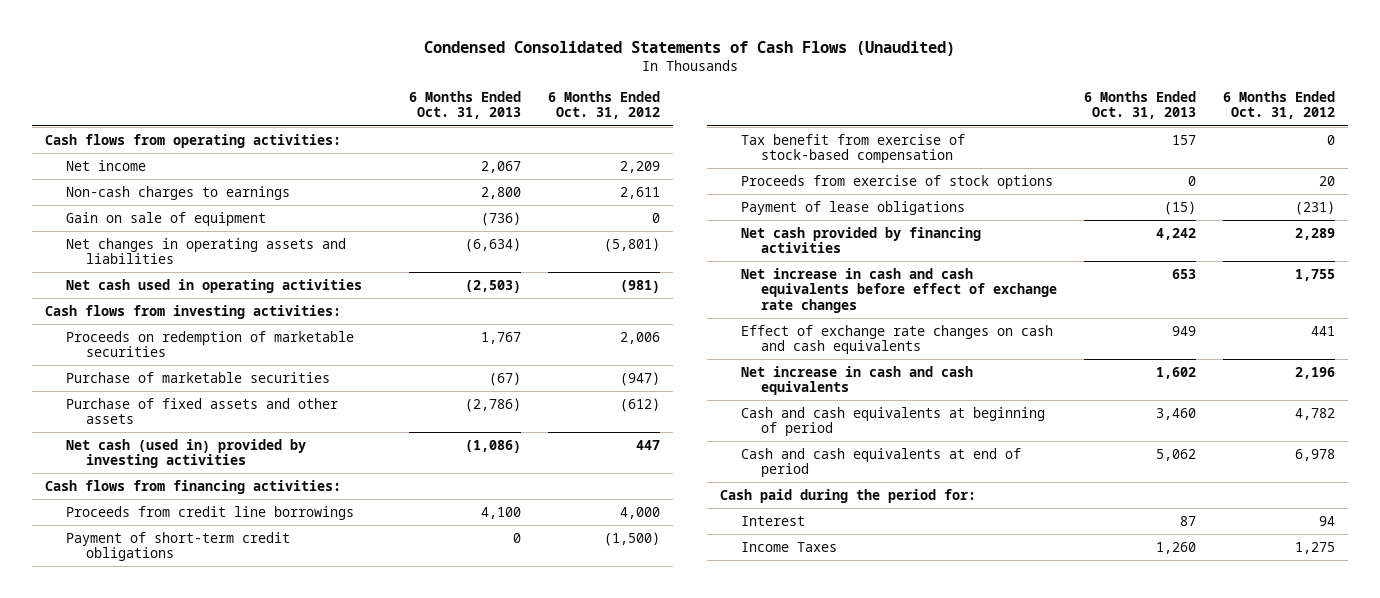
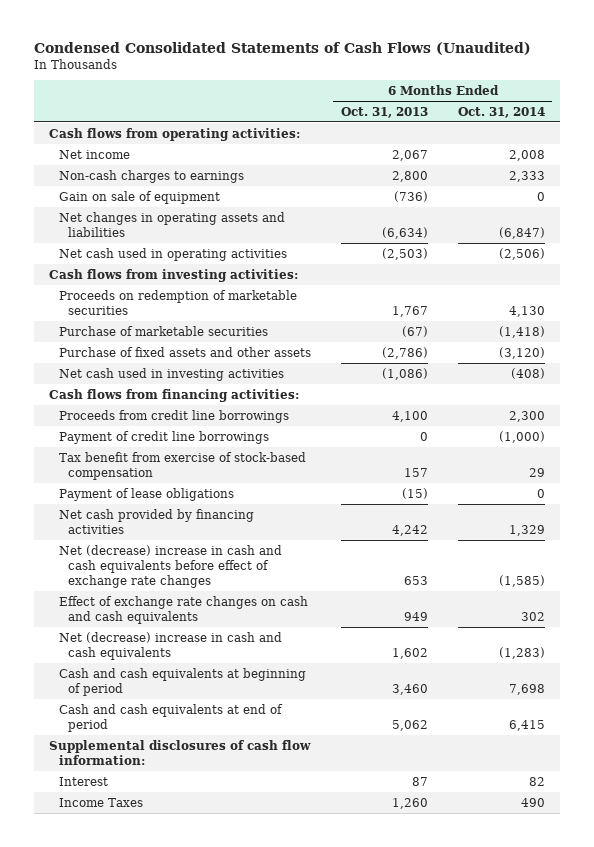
- | 6 Months Ended Oct. 31, 2013 | 6 Months Ended Oct. 31, 2012
+ | 6 Months Ended Oct. 31, 2013 | 6 Months Ended Oct. 31, 2014
- Net cash (used in) provided by investing activities | (1,086) | 447
+ Net cash used in investing activities | (1,086) | (408)
- Payment of short-term credit obligations | 0 | (1,500)
+ Payment of credit line borrowings | 0 | (1,000)
- Proceeds from exercise of stock options | 0 | 20
- Net increase in cash and cash equivalents before effect of exchange rate changes | 653 | 1,755
+ Net (decrease) increase in cash and cash equivalents before effect of exchange rate changes | 653 | (1,585)
- Net increase in cash and cash equivalents | 1,602 | 2,196
+ Net (decrease) increase in cash and cash equivalents | 1,602 | (1,283)
- Cash paid during the period for:
+ Supplemental disclosures of cash flow information:

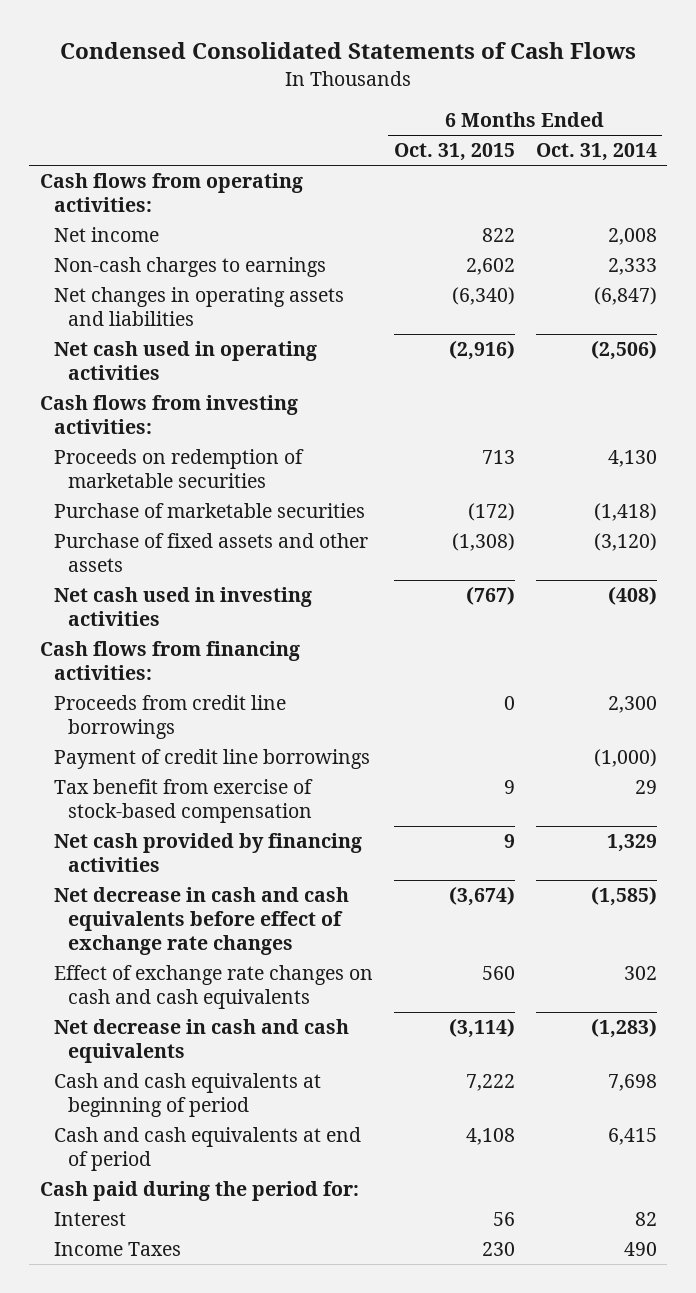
- Condensed Consolidated Statements of Cash Flows (Unaudited)
+ Condensed Consolidated Statements of Cash Flows
- | 6 Months Ended Oct. 31, 2013 | 6 Months Ended Oct. 31, 2014
+ | 6 Months Ended Oct. 31, 2015 | 6 Months Ended Oct. 31, 2014
- Gain on sale of equipment | (736) | 0
- Payment of lease obligations | (15) | 0
- Net (decrease) increase in cash and cash equivalents before effect of exchange rate changes | 653 | (1,585)
+ Net decrease in cash and cash equivalents before effect of exchange rate changes | (3,674) | (1,585)
- Net (decrease) increase in cash and cash equivalents | 1,602 | (1,283)
+ Net decrease in cash and cash equivalents | (3,114) | (1,283)
- Supplemental disclosures of cash flow information:
+ Cash paid during the period for:

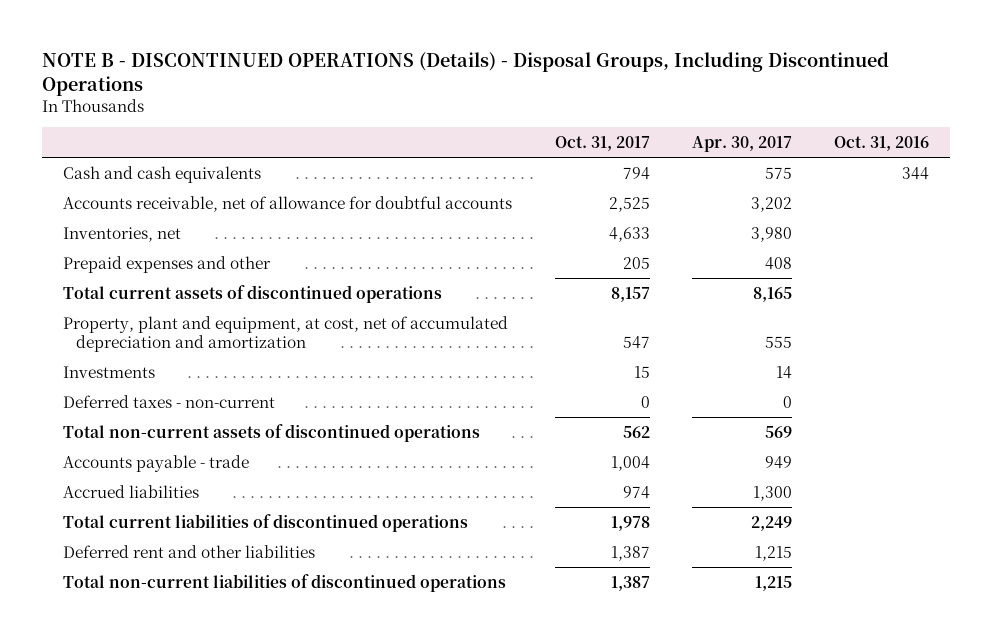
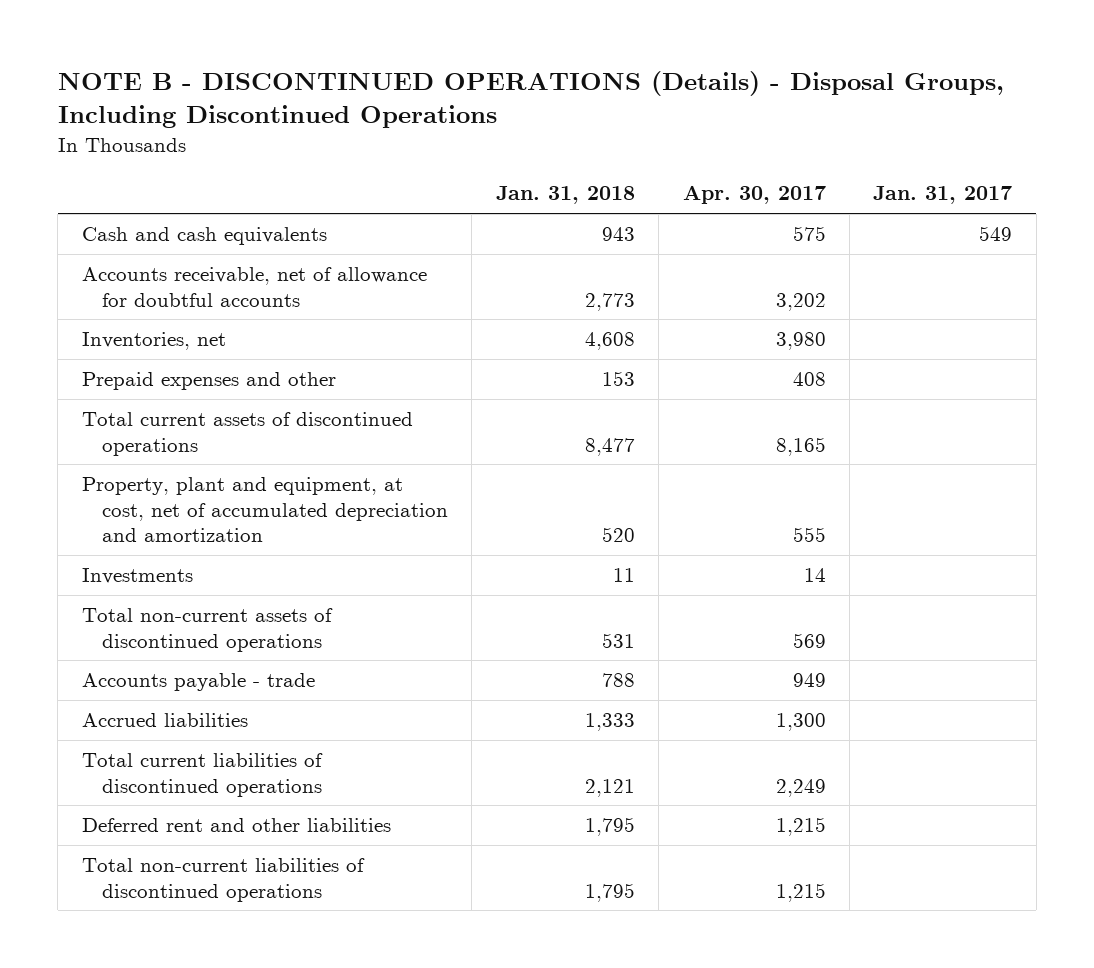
- | Oct. 31, 2017 | Apr. 30, 2017 | Oct. 31, 2016
+ | Jan. 31, 2018 | Apr. 30, 2017 | Jan. 31, 2017
- Deferred taxes - non-current | 0 | 0 |

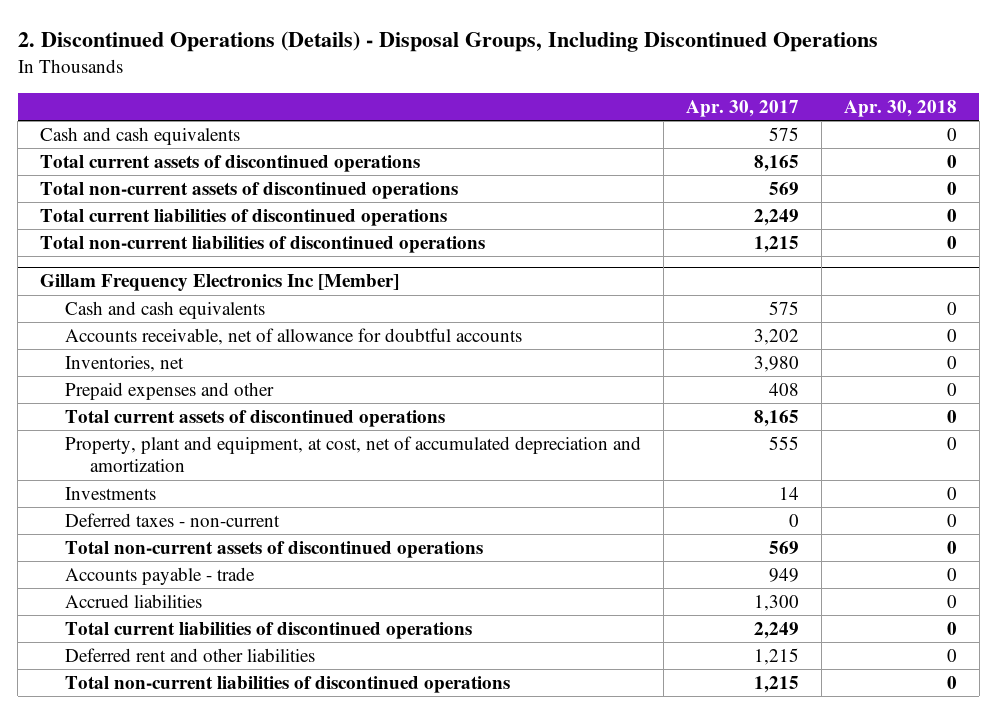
- NOTE B - DISCONTINUED OPERATIONS (Details) - Disposal Groups, Including Discontinued Operations
+ 2. Discontinued Operations (Details) - Disposal Groups, Including Discontinued Operations
- | Jan. 31, 2018 | Apr. 30, 2017 | Jan. 31, 2017
+ | Apr. 30, 2017 | Apr. 30, 2018
+ Total current assets of discontinued operations | 8,165 | 0
+ Total non-current assets of discontinued operations | 569 | 0
+ Total current liabilities of discontinued operations | 2,249 | 0
+ Total non-current liabilities of discontinued operations | 1,215 | 0
+ Gillam Frequency Electronics Inc [Member]
+ Cash and cash equivalents | 575 | 0
+ Deferred taxes - non-current | 0 | 0

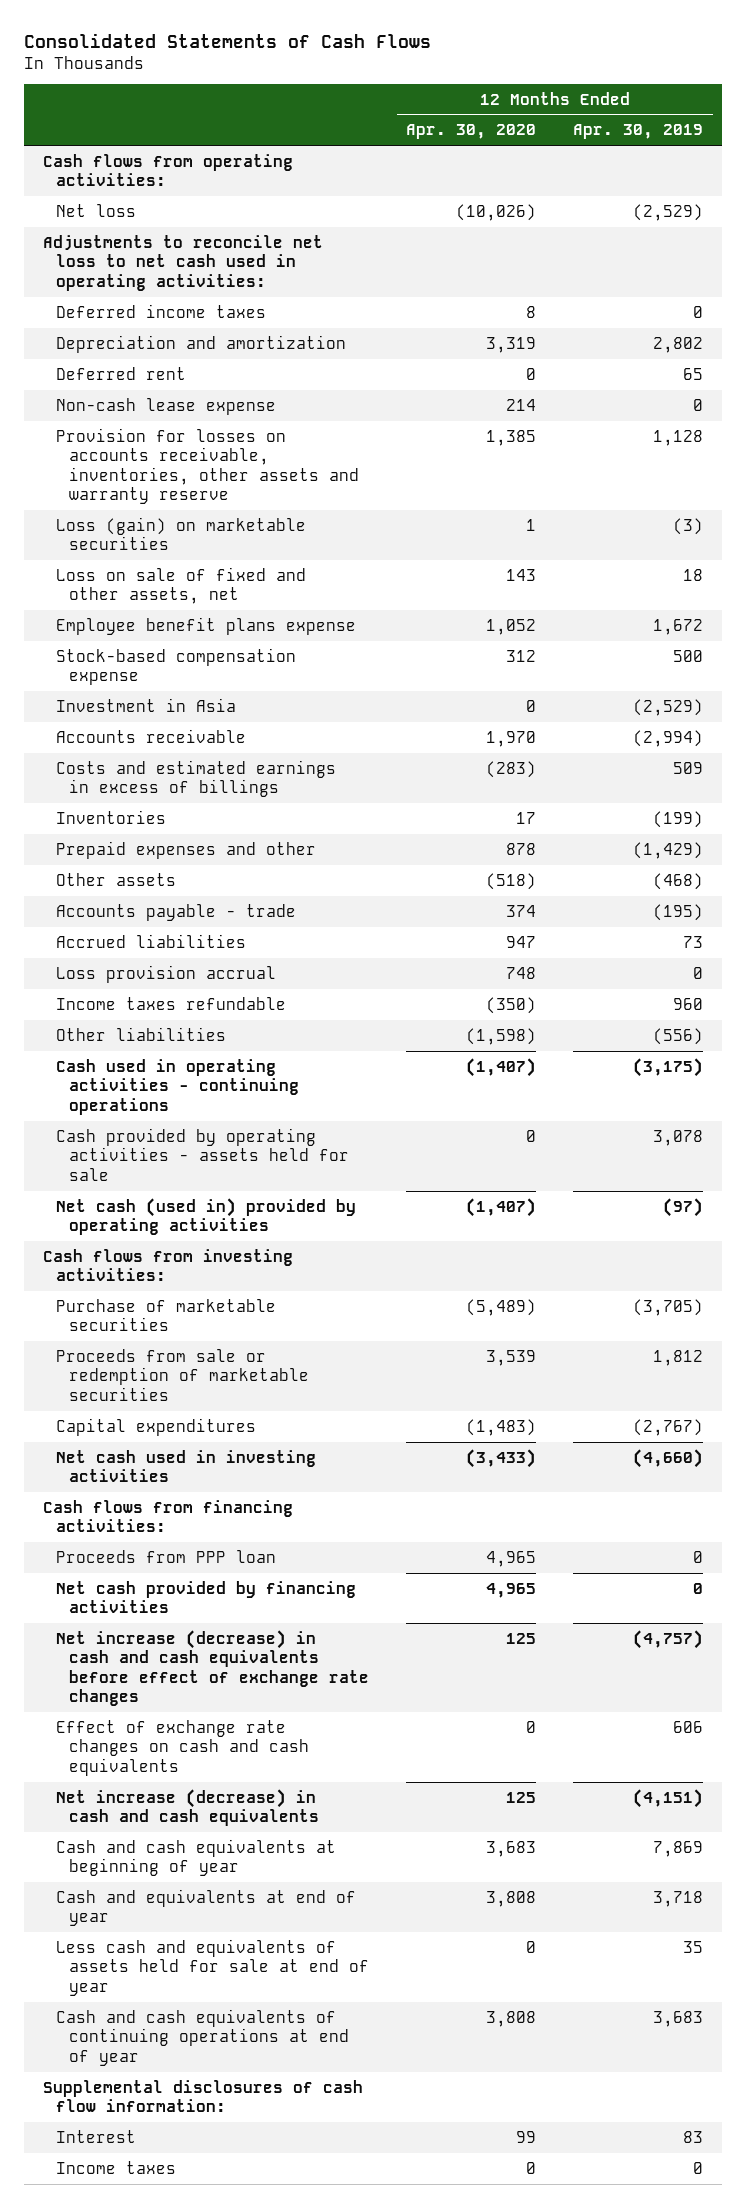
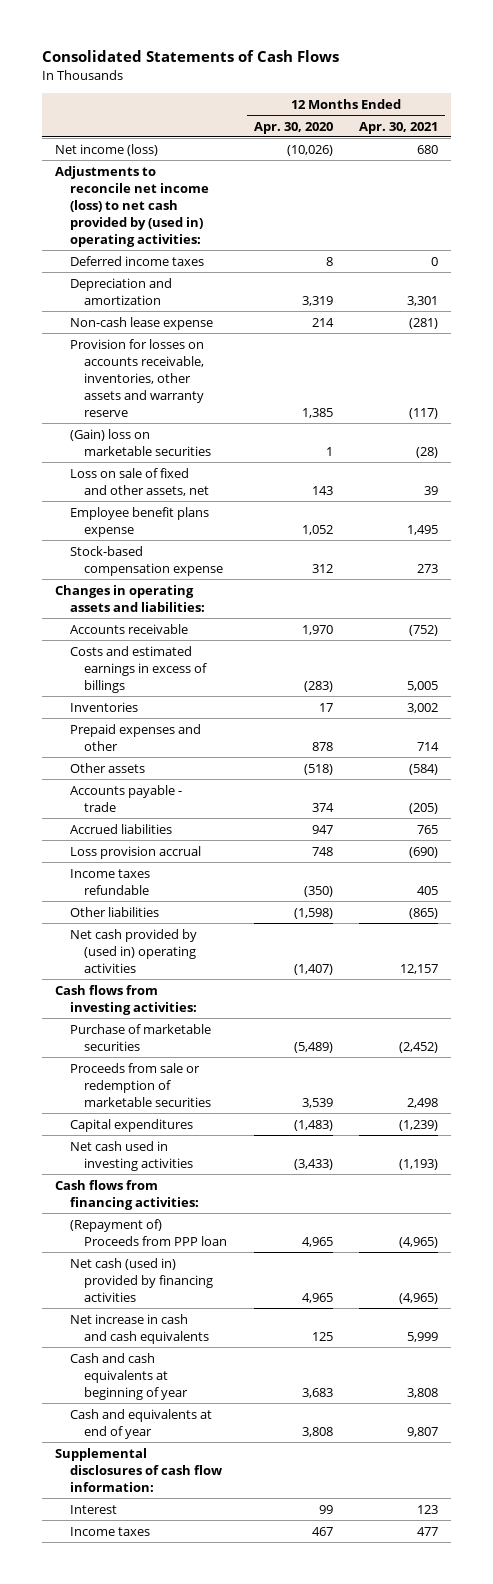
- | 12 Months Ended Apr. 30, 2020 | 12 Months Ended Apr. 30, 2019
+ | 12 Months Ended Apr. 30, 2020 | 12 Months Ended Apr. 30, 2021
- Cash flows from operating activities:
- Net loss | (10,026) | (2,529)
- Adjustments to reconcile net loss to net cash used in operating activities:
+ Net income (loss) | (10,026) | 680
+ Adjustments to reconcile net income (loss) to net cash provided by (used in) operating activities:
- Deferred rent | 0 | 65
- Loss (gain) on marketable securities | 1 | (3)
+ (Gain) loss on marketable securities | 1 | (28)
- Investment in Asia | 0 | (2,529)
+ Changes in operating assets and liabilities:
- Cash used in operating activities - continuing operations | (1,407) | (3,175)
- Cash provided by operating activities - assets held for sale | 0 | 3,078
- Net cash (used in) provided by operating activities | (1,407) | (97)
+ Net cash provided by (used in) operating activities | (1,407) | 12,157
- Proceeds from PPP loan | 4,965 | 0
- Net cash provided by financing activities | 4,965 | 0
- Net increase (decrease) in cash and cash equivalents before effect of exchange rate changes | 125 | (4,757)
- Effect of exchange rate changes on cash and cash equivalents | 0 | 606
- Net increase (decrease) in cash and cash equivalents | 125 | (4,151)
+ (Repayment of) Proceeds from PPP loan | 4,965 | (4,965)
+ Net cash (used in) provided by financing activities | 4,965 | (4,965)
+ Net increase in cash and cash equivalents | 125 | 5,999
- Less cash and equivalents of assets held for sale at end of year | 0 | 35
- Cash and cash equivalents of continuing operations at end of year | 3,808 | 3,683
- Income taxes | 0 | 0
+ Income taxes | 467 | 477

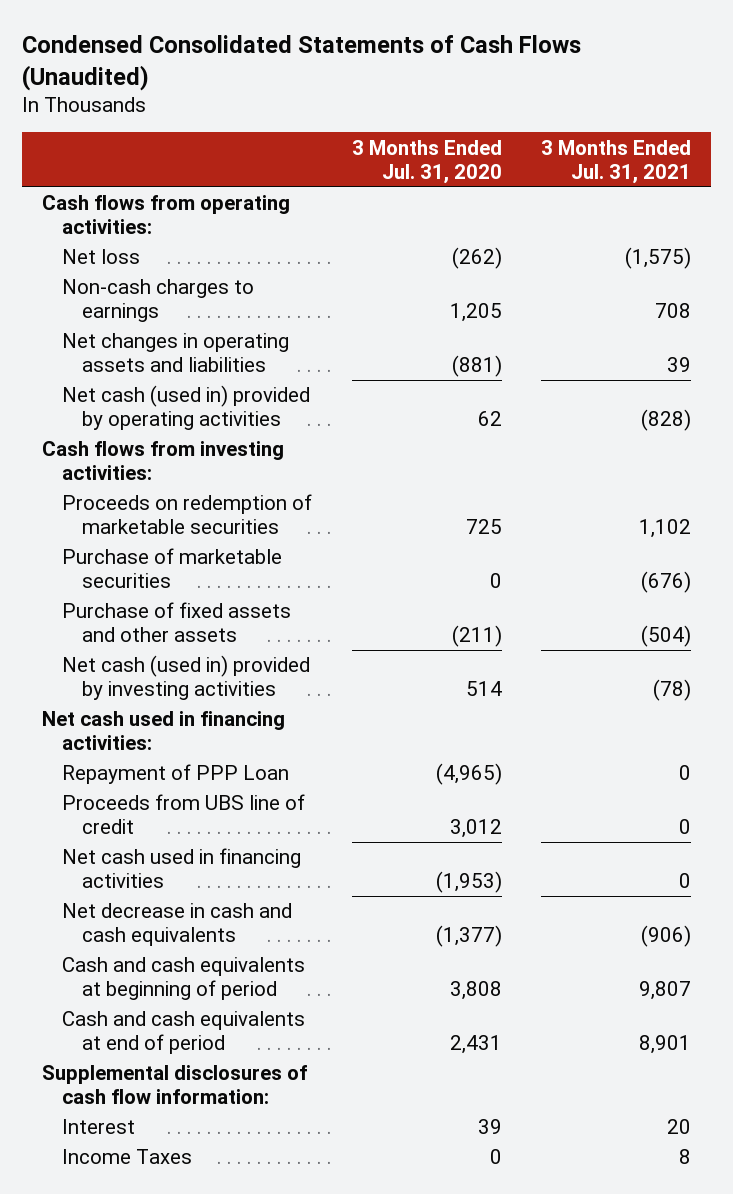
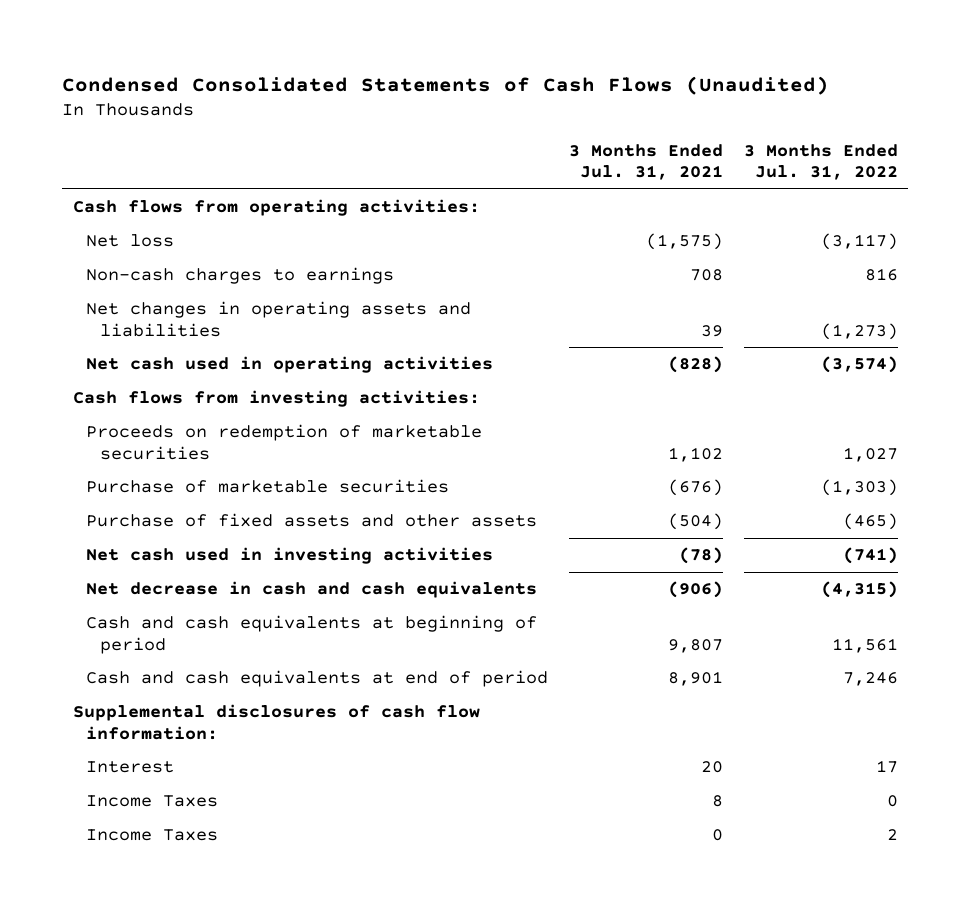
- | 3 Months Ended Jul. 31, 2020 | 3 Months Ended Jul. 31, 2021
+ | 3 Months Ended Jul. 31, 2021 | 3 Months Ended Jul. 31, 2022
- Net cash (used in) provided by operating activities | 62 | (828)
+ Net cash used in operating activities | (828) | (3,574)
- Net cash (used in) provided by investing activities | 514 | (78)
- Net cash used in financing activities:
- Repayment of PPP Loan | (4,965) | 0
- Proceeds from UBS line of credit | 3,012 | 0
- Net cash used in financing activities | (1,953) | 0
+ Net cash used in investing activities | (78) | (741)
+ Income Taxes | 0 | 2

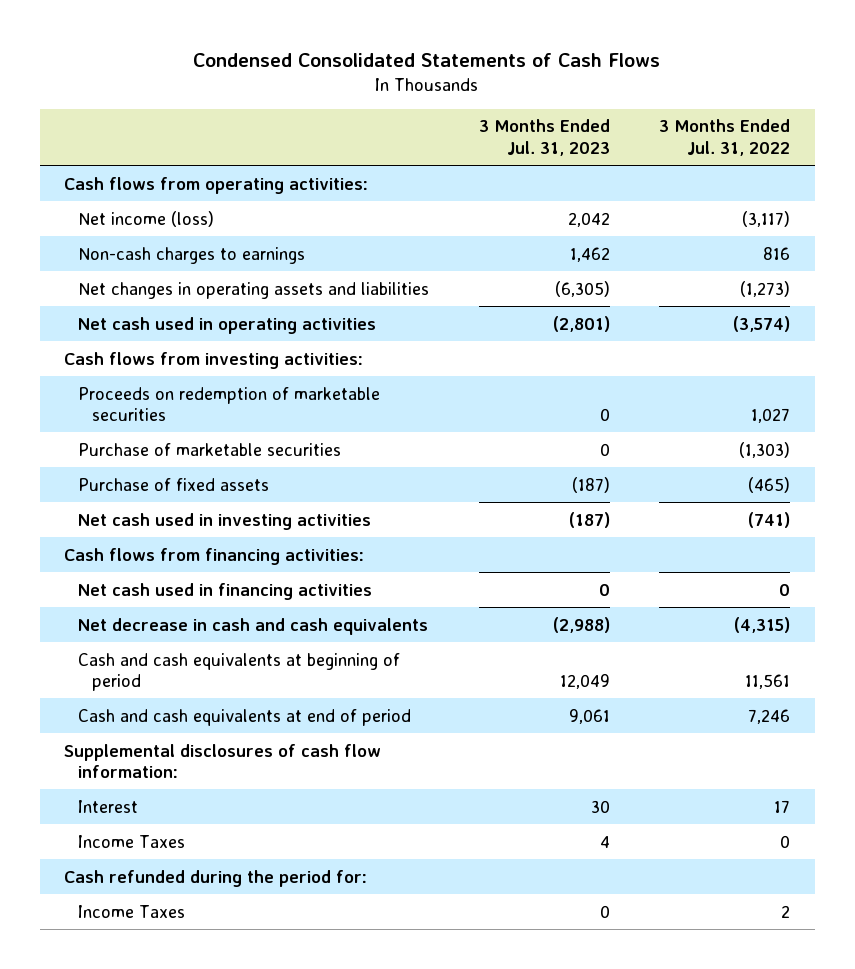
- Condensed Consolidated Statements of Cash Flows (Unaudited)
+ Condensed Consolidated Statements of Cash Flows
- | 3 Months Ended Jul. 31, 2021 | 3 Months Ended Jul. 31, 2022
+ | 3 Months Ended Jul. 31, 2023 | 3 Months Ended Jul. 31, 2022
- Net loss | (1,575) | (3,117)
+ Net income (loss) | 2,042 | (3,117)
- Purchase of fixed assets and other assets | (504) | (465)
+ Purchase of fixed assets | (187) | (465)
+ Cash flows from financing activities:
+ Net cash used in financing activities | 0 | 0
+ Cash refunded during the period for:

